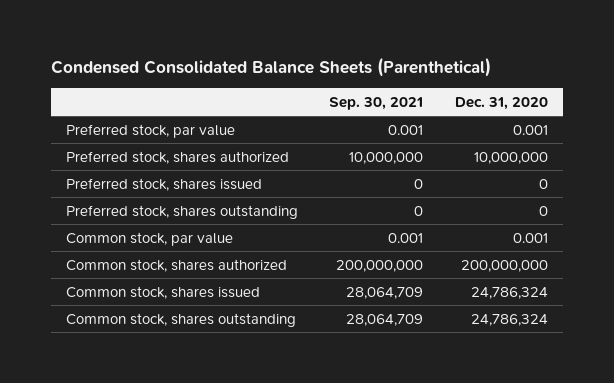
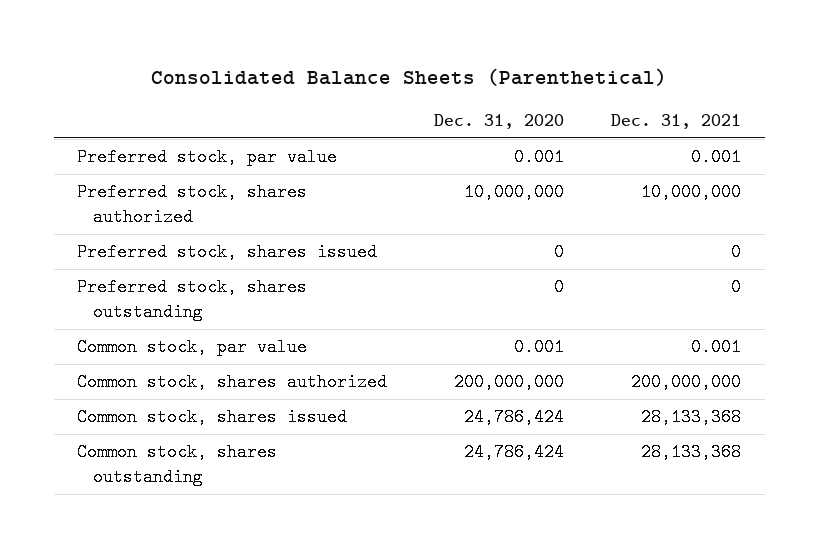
- Condensed Consolidated Balance Sheets (Parenthetical)
+ Consolidated Balance Sheets (Parenthetical)
- | Sep. 30, 2021 | Dec. 31, 2020
+ | Dec. 31, 2020 | Dec. 31, 2021
- Common stock, shares issued | 28,064,709 | 24,786,324
- Common stock, shares outstanding | 28,064,709 | 24,786,324
+ Common stock, shares issued | 24,786,424 | 28,133,368
+ Common stock, shares outstanding | 24,786,424 | 28,133,368

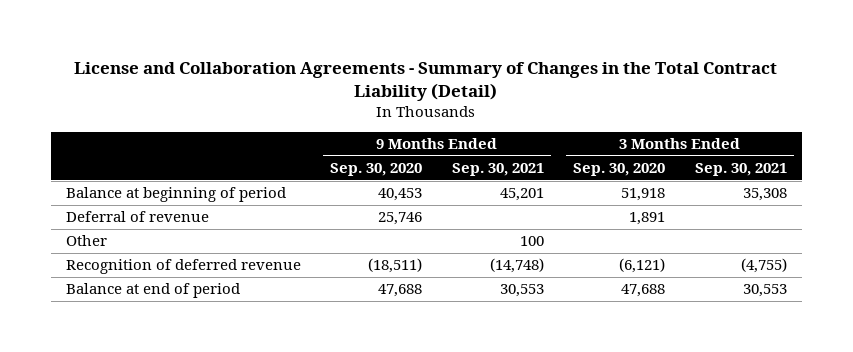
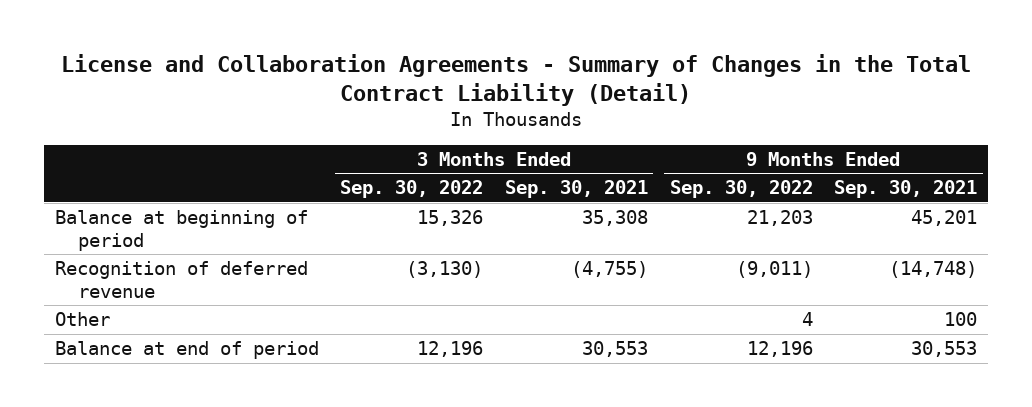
- | 9 Months Ended Sep. 30, 2020 | 9 Months Ended Sep. 30, 2021 | 3 Months Ended Sep. 30, 2020 | 3 Months Ended Sep. 30, 2021
+ | 3 Months Ended Sep. 30, 2022 | 3 Months Ended Sep. 30, 2021 | 9 Months Ended Sep. 30, 2022 | 9 Months Ended Sep. 30, 2021
- Deferral of revenue | 25,746 | | 1,891 |
moved down: Other | | | 4 | 100

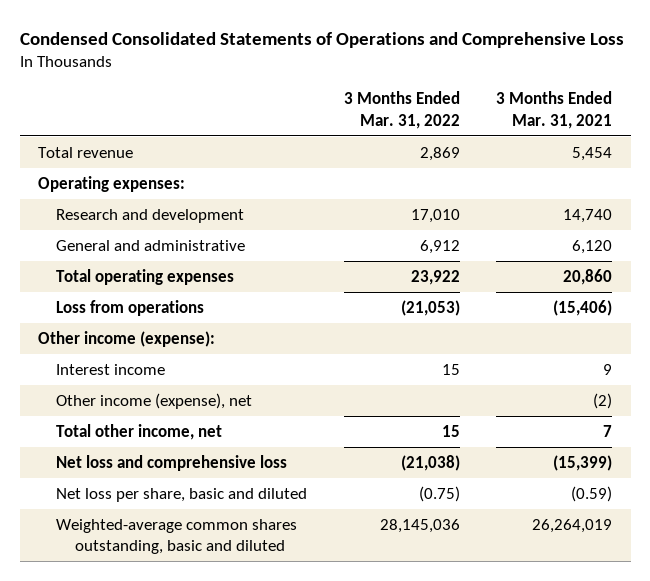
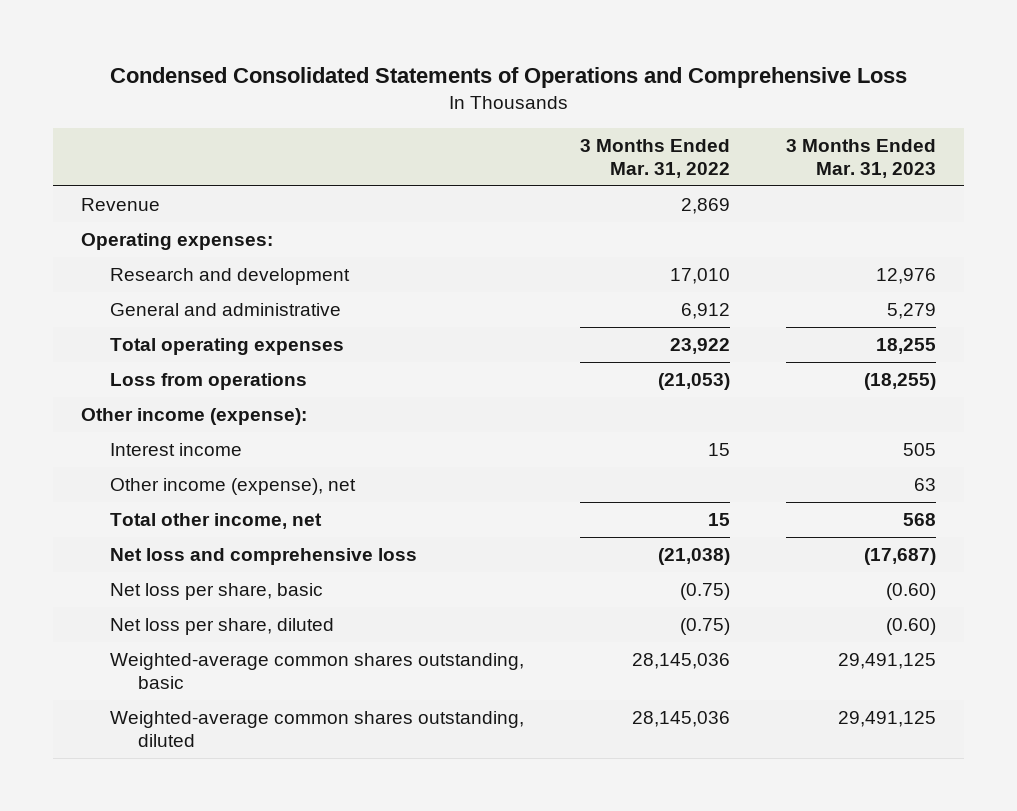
- | 3 Months Ended Mar. 31, 2022 | 3 Months Ended Mar. 31, 2021
+ | 3 Months Ended Mar. 31, 2022 | 3 Months Ended Mar. 31, 2023
- Total revenue | 2,869 | 5,454
+ Revenue | 2,869 |
- Net loss per share, basic and diluted | (0.75) | (0.59)
- Weighted-average common shares outstanding, basic and diluted | 28,145,036 | 26,264,019
+ Net loss per share, basic | (0.75) | (0.60)
+ Net loss per share, diluted | (0.75) | (0.60)
+ Weighted-average common shares outstanding, basic | 28,145,036 | 29,491,125
+ Weighted-average common shares outstanding, diluted | 28,145,036 | 29,491,125

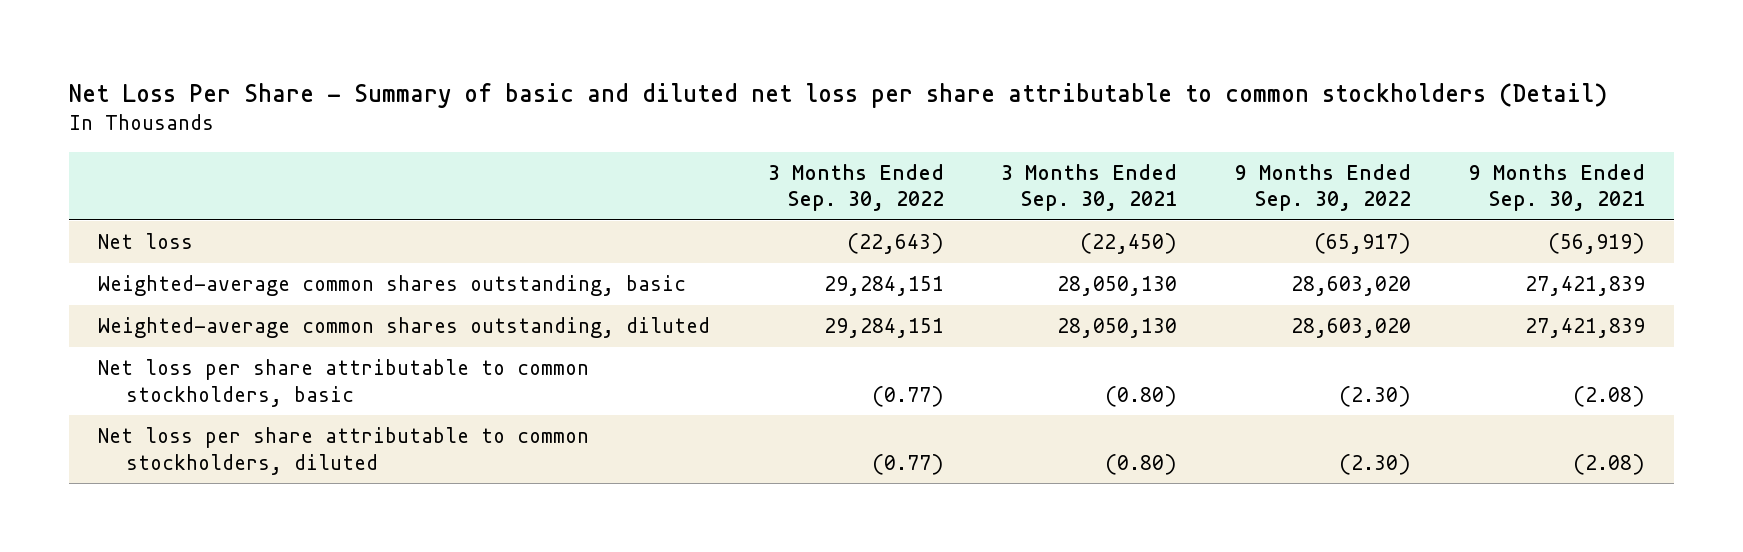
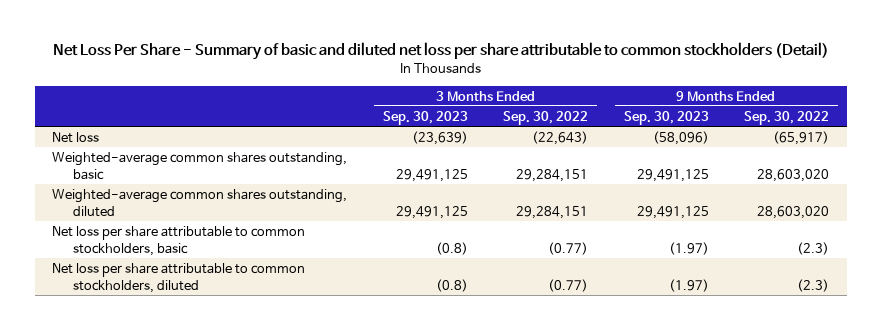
- | 3 Months Ended Sep. 30, 2022 | 3 Months Ended Sep. 30, 2021 | 9 Months Ended Sep. 30, 2022 | 9 Months Ended Sep. 30, 2021
+ | 3 Months Ended Sep. 30, 2023 | 3 Months Ended Sep. 30, 2022 | 9 Months Ended Sep. 30, 2023 | 9 Months Ended Sep. 30, 2022
- Net loss per share attributable to common stockholders, basic | (0.77) | (0.80) | (2.30) | (2.08)
- Net loss per share attributable to common stockholders, diluted | (0.77) | (0.80) | (2.30) | (2.08)
+ Net loss per share attributable to common stockholders, basic | (0.8) | (0.77) | (1.97) | (2.3)
+ Net loss per share attributable to common stockholders, diluted | (0.8) | (0.77) | (1.97) | (2.3)

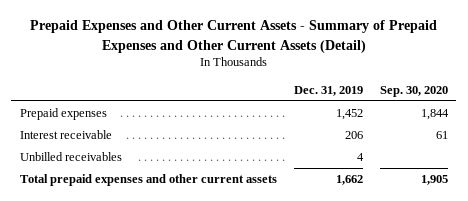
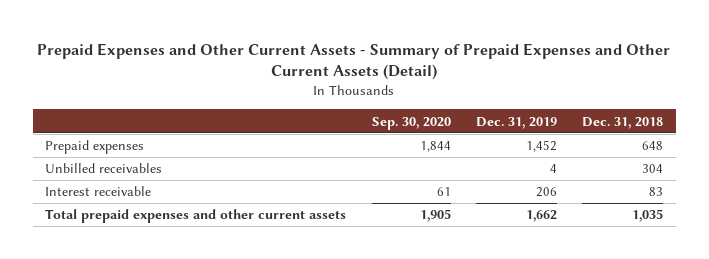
- | Dec. 31, 2019 | Sep. 30, 2020
+ | Sep. 30, 2020 | Dec. 31, 2019 | Dec. 31, 2018
moved down: Interest receivable | 61 | 206 | 83

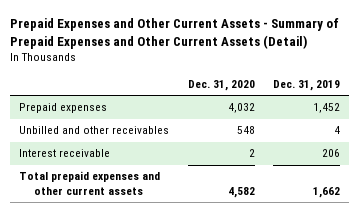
- | Sep. 30, 2020 | Dec. 31, 2019 | Dec. 31, 2018
+ | Dec. 31, 2020 | Dec. 31, 2019
- Unbilled receivables | | 4 | 304
+ Unbilled and other receivables | 548 | 4

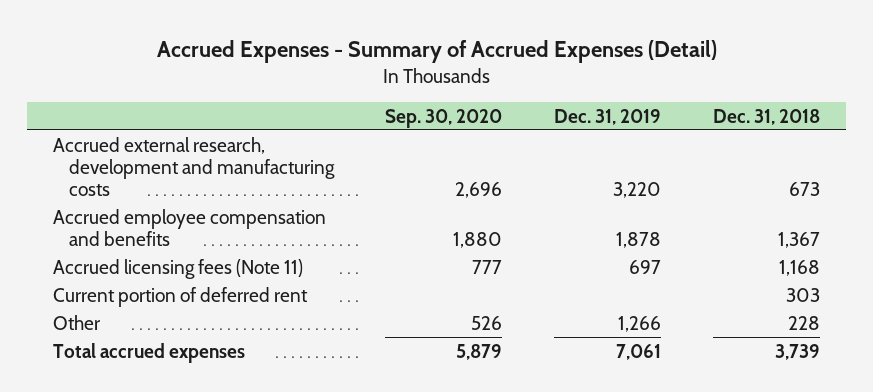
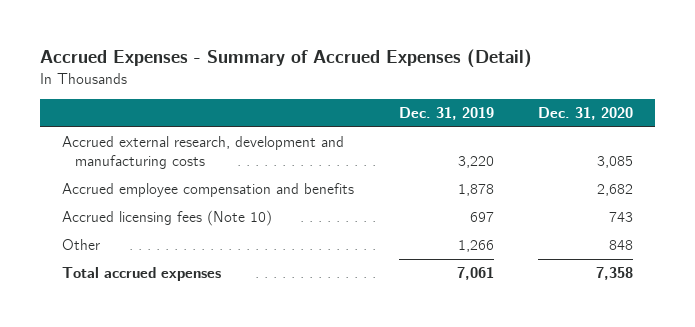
- | Sep. 30, 2020 | Dec. 31, 2019 | Dec. 31, 2018
+ | Dec. 31, 2019 | Dec. 31, 2020
- Accrued licensing fees (Note 11) | 777 | 697 | 1,168
- Current portion of deferred rent | | | 303
+ Accrued licensing fees (Note 10) | 697 | 743

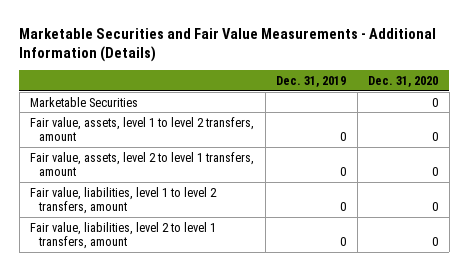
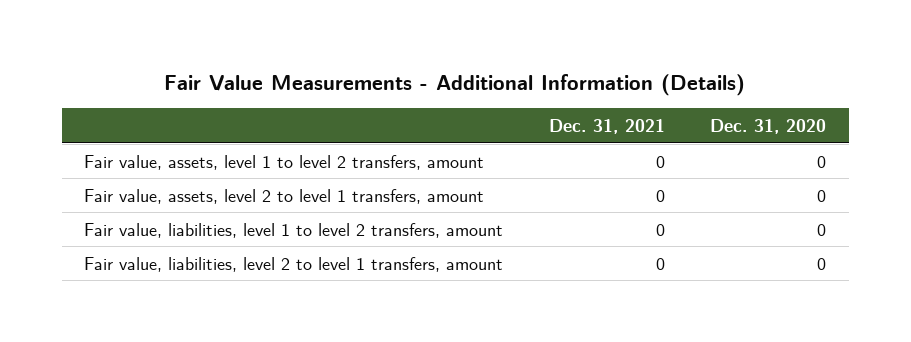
- Marketable Securities and Fair Value Measurements - Additional Information (Details)
+ Fair Value Measurements - Additional Information (Details)
- | Dec. 31, 2019 | Dec. 31, 2020
+ | Dec. 31, 2021 | Dec. 31, 2020
- Marketable Securities | | 0

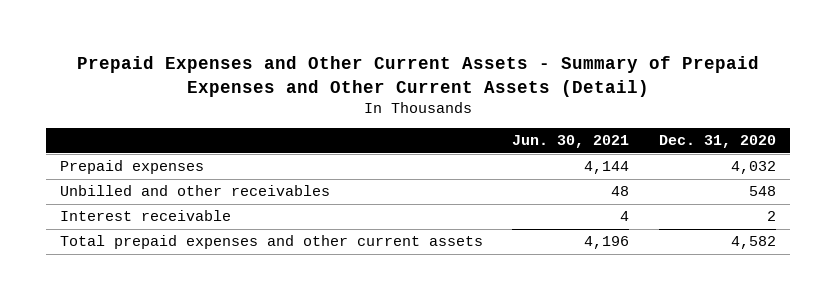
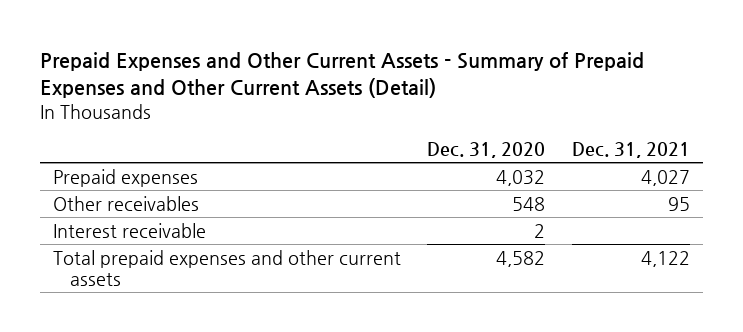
- | Jun. 30, 2021 | Dec. 31, 2020
+ | Dec. 31, 2020 | Dec. 31, 2021
- Unbilled and other receivables | 48 | 548
+ Other receivables | 548 | 95

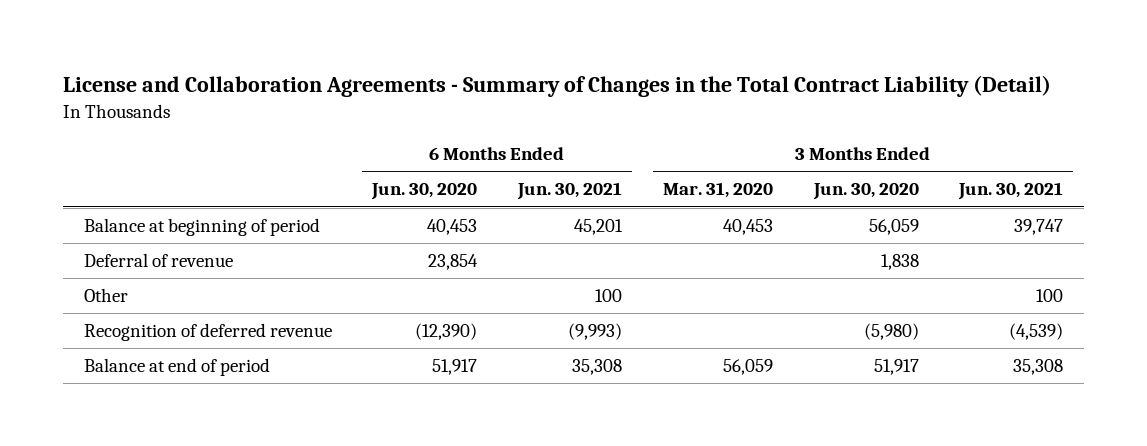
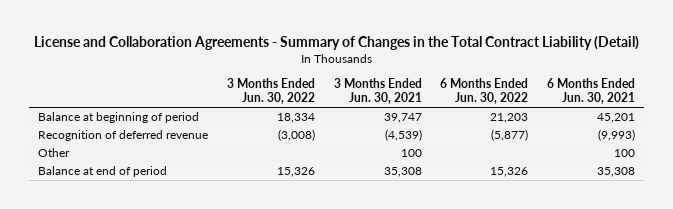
- | 6 Months Ended Jun. 30, 2020 | 6 Months Ended Jun. 30, 2021 | 3 Months Ended Mar. 31, 2020 | 3 Months Ended Jun. 30, 2020 | 3 Months Ended Jun. 30, 2021
+ | 3 Months Ended Jun. 30, 2022 | 3 Months Ended Jun. 30, 2021 | 6 Months Ended Jun. 30, 2022 | 6 Months Ended Jun. 30, 2021
- Deferral of revenue | 23,854 | | | 1,838 |
moved down: Other | | 100 | | 100

